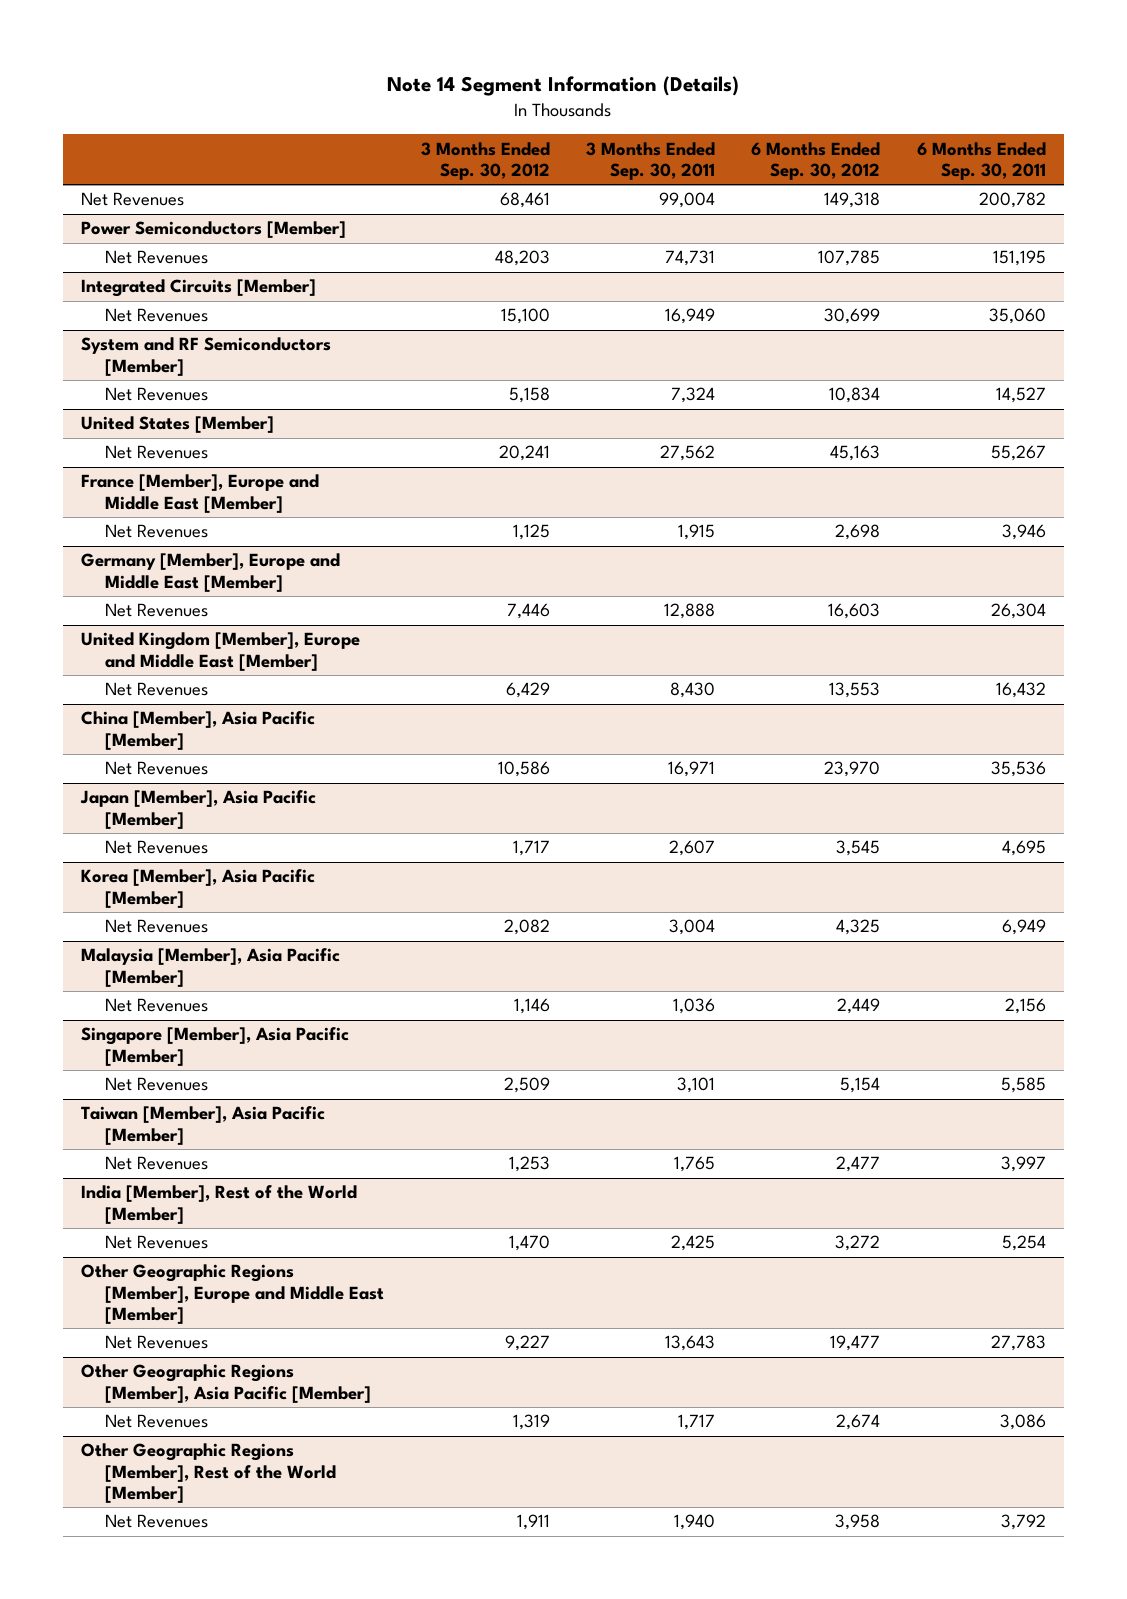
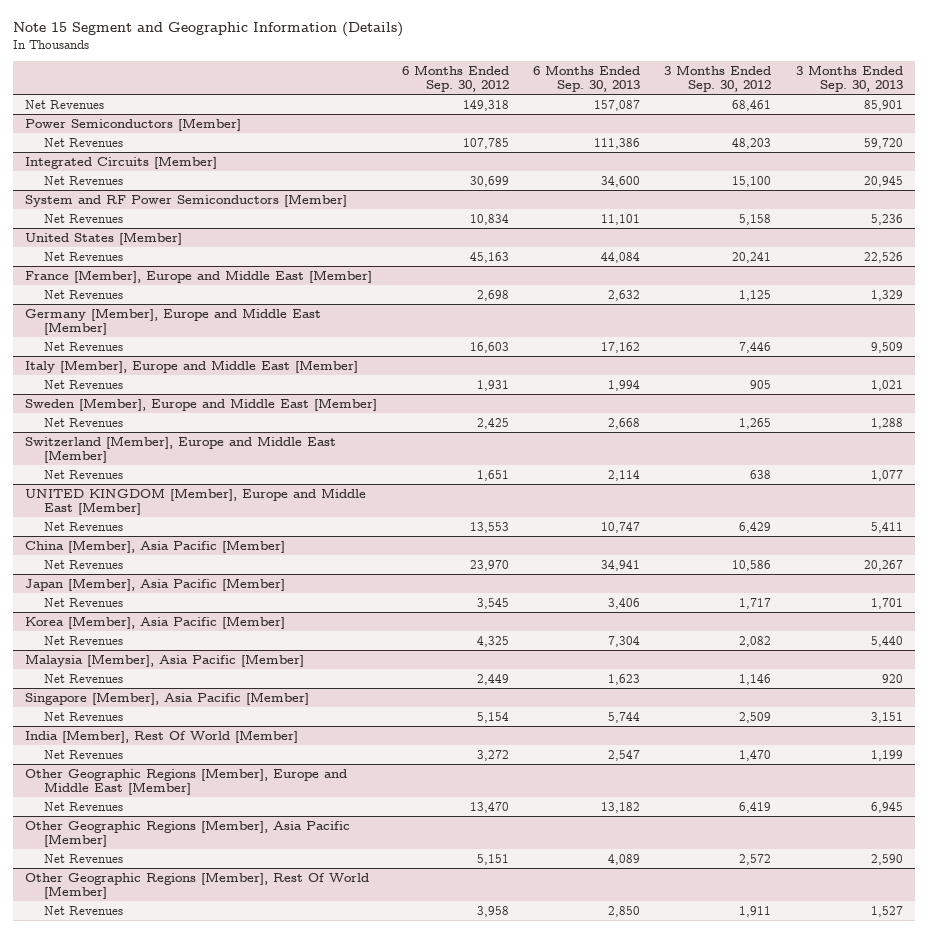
- Note 14 Segment Information (Details)
+ Note 15 Segment and Geographic Information (Details)
- | 3 Months Ended Sep. 30, 2012 | 3 Months Ended Sep. 30, 2011 | 6 Months Ended Sep. 30, 2012 | 6 Months Ended Sep. 30, 2011
+ | 6 Months Ended Sep. 30, 2012 | 6 Months Ended Sep. 30, 2013 | 3 Months Ended Sep. 30, 2012 | 3 Months Ended Sep. 30, 2013
- System and RF Semiconductors [Member]
+ System and RF Power Semiconductors [Member]
- United Kingdom [Member], Europe and Middle East [Member]
+ Italy [Member], Europe and Middle East [Member]
+ Net Revenues | 1,931 | 1,994 | 905 | 1,021
+ Sweden [Member], Europe and Middle East [Member]
+ Net Revenues | 2,425 | 2,668 | 1,265 | 1,288
+ Switzerland [Member], Europe and Middle East [Member]
+ Net Revenues | 1,651 | 2,114 | 638 | 1,077
+ UNITED KINGDOM [Member], Europe and Middle East [Member]
- Taiwan [Member], Asia Pacific [Member]
- Net Revenues | 1,253 | 1,765 | 2,477 | 3,997
- India [Member], Rest of the World [Member]
+ India [Member], Rest Of World [Member]
@ Other Geographic Regions [Member], Europe and Middle East [Member]
- Net Revenues | 9,227 | 13,643 | 19,477 | 27,783
+ Net Revenues | 13,470 | 13,182 | 6,419 | 6,945
@ Other Geographic Regions [Member], Asia Pacific [Member]
- Net Revenues | 1,319 | 1,717 | 2,674 | 3,086
- Other Geographic Regions [Member], Rest of the World [Member]
@ Other Geographic Regions [Member], Asia Pacific [Member]
+ Net Revenues | 5,151 | 4,089 | 2,572 | 2,590
+ Other Geographic Regions [Member], Rest Of World [Member]

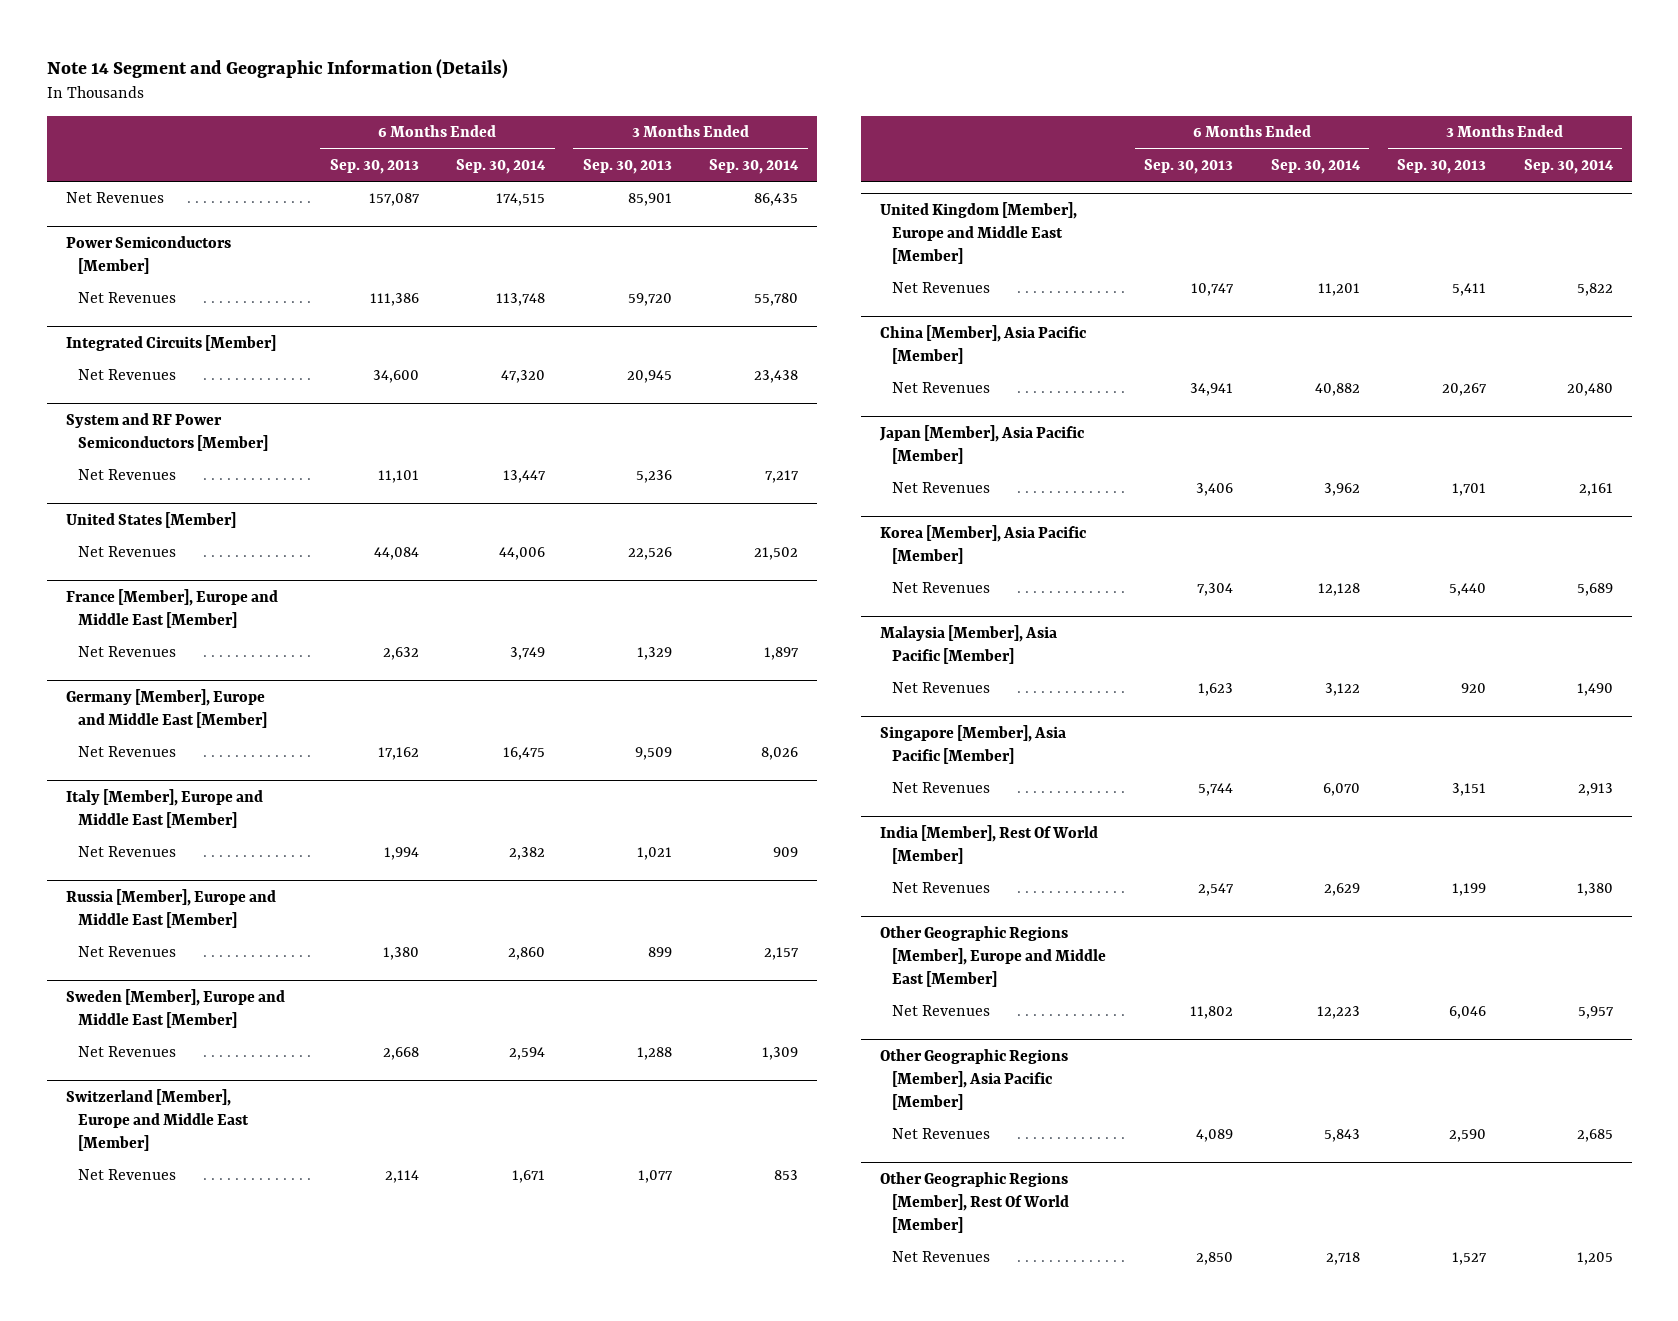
- Note 15 Segment and Geographic Information (Details)
+ Note 14 Segment and Geographic Information (Details)
- | 6 Months Ended Sep. 30, 2012 | 6 Months Ended Sep. 30, 2013 | 3 Months Ended Sep. 30, 2012 | 3 Months Ended Sep. 30, 2013
+ | 6 Months Ended Sep. 30, 2013 | 6 Months Ended Sep. 30, 2014 | 3 Months Ended Sep. 30, 2013 | 3 Months Ended Sep. 30, 2014
+ Russia [Member], Europe and Middle East [Member]
+ Net Revenues | 1,380 | 2,860 | 899 | 2,157
- UNITED KINGDOM [Member], Europe and Middle East [Member]
+ United Kingdom [Member], Europe and Middle East [Member]
@ Other Geographic Regions [Member], Europe and Middle East [Member]
- Net Revenues | 13,470 | 13,182 | 6,419 | 6,945
+ Net Revenues | 11,802 | 12,223 | 6,046 | 5,957

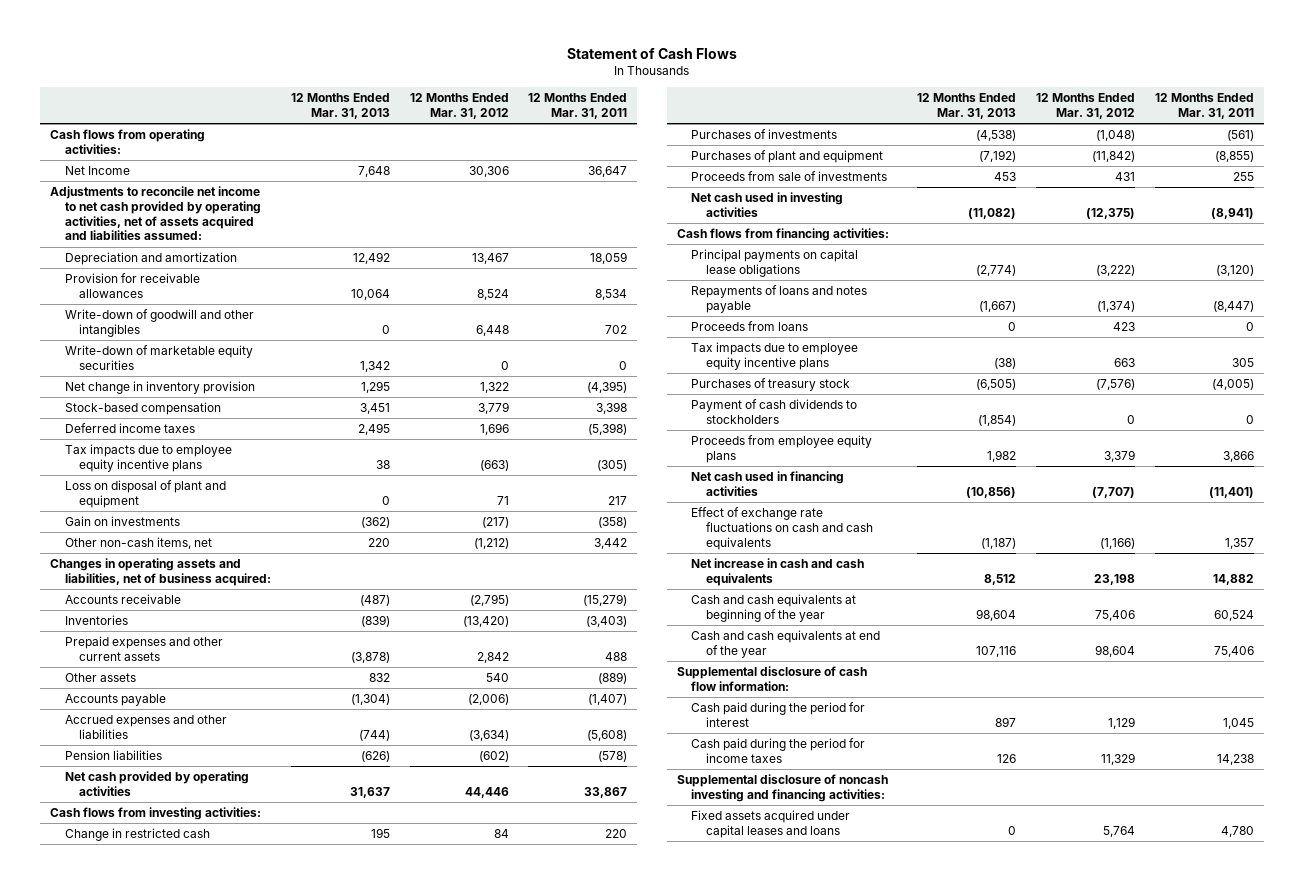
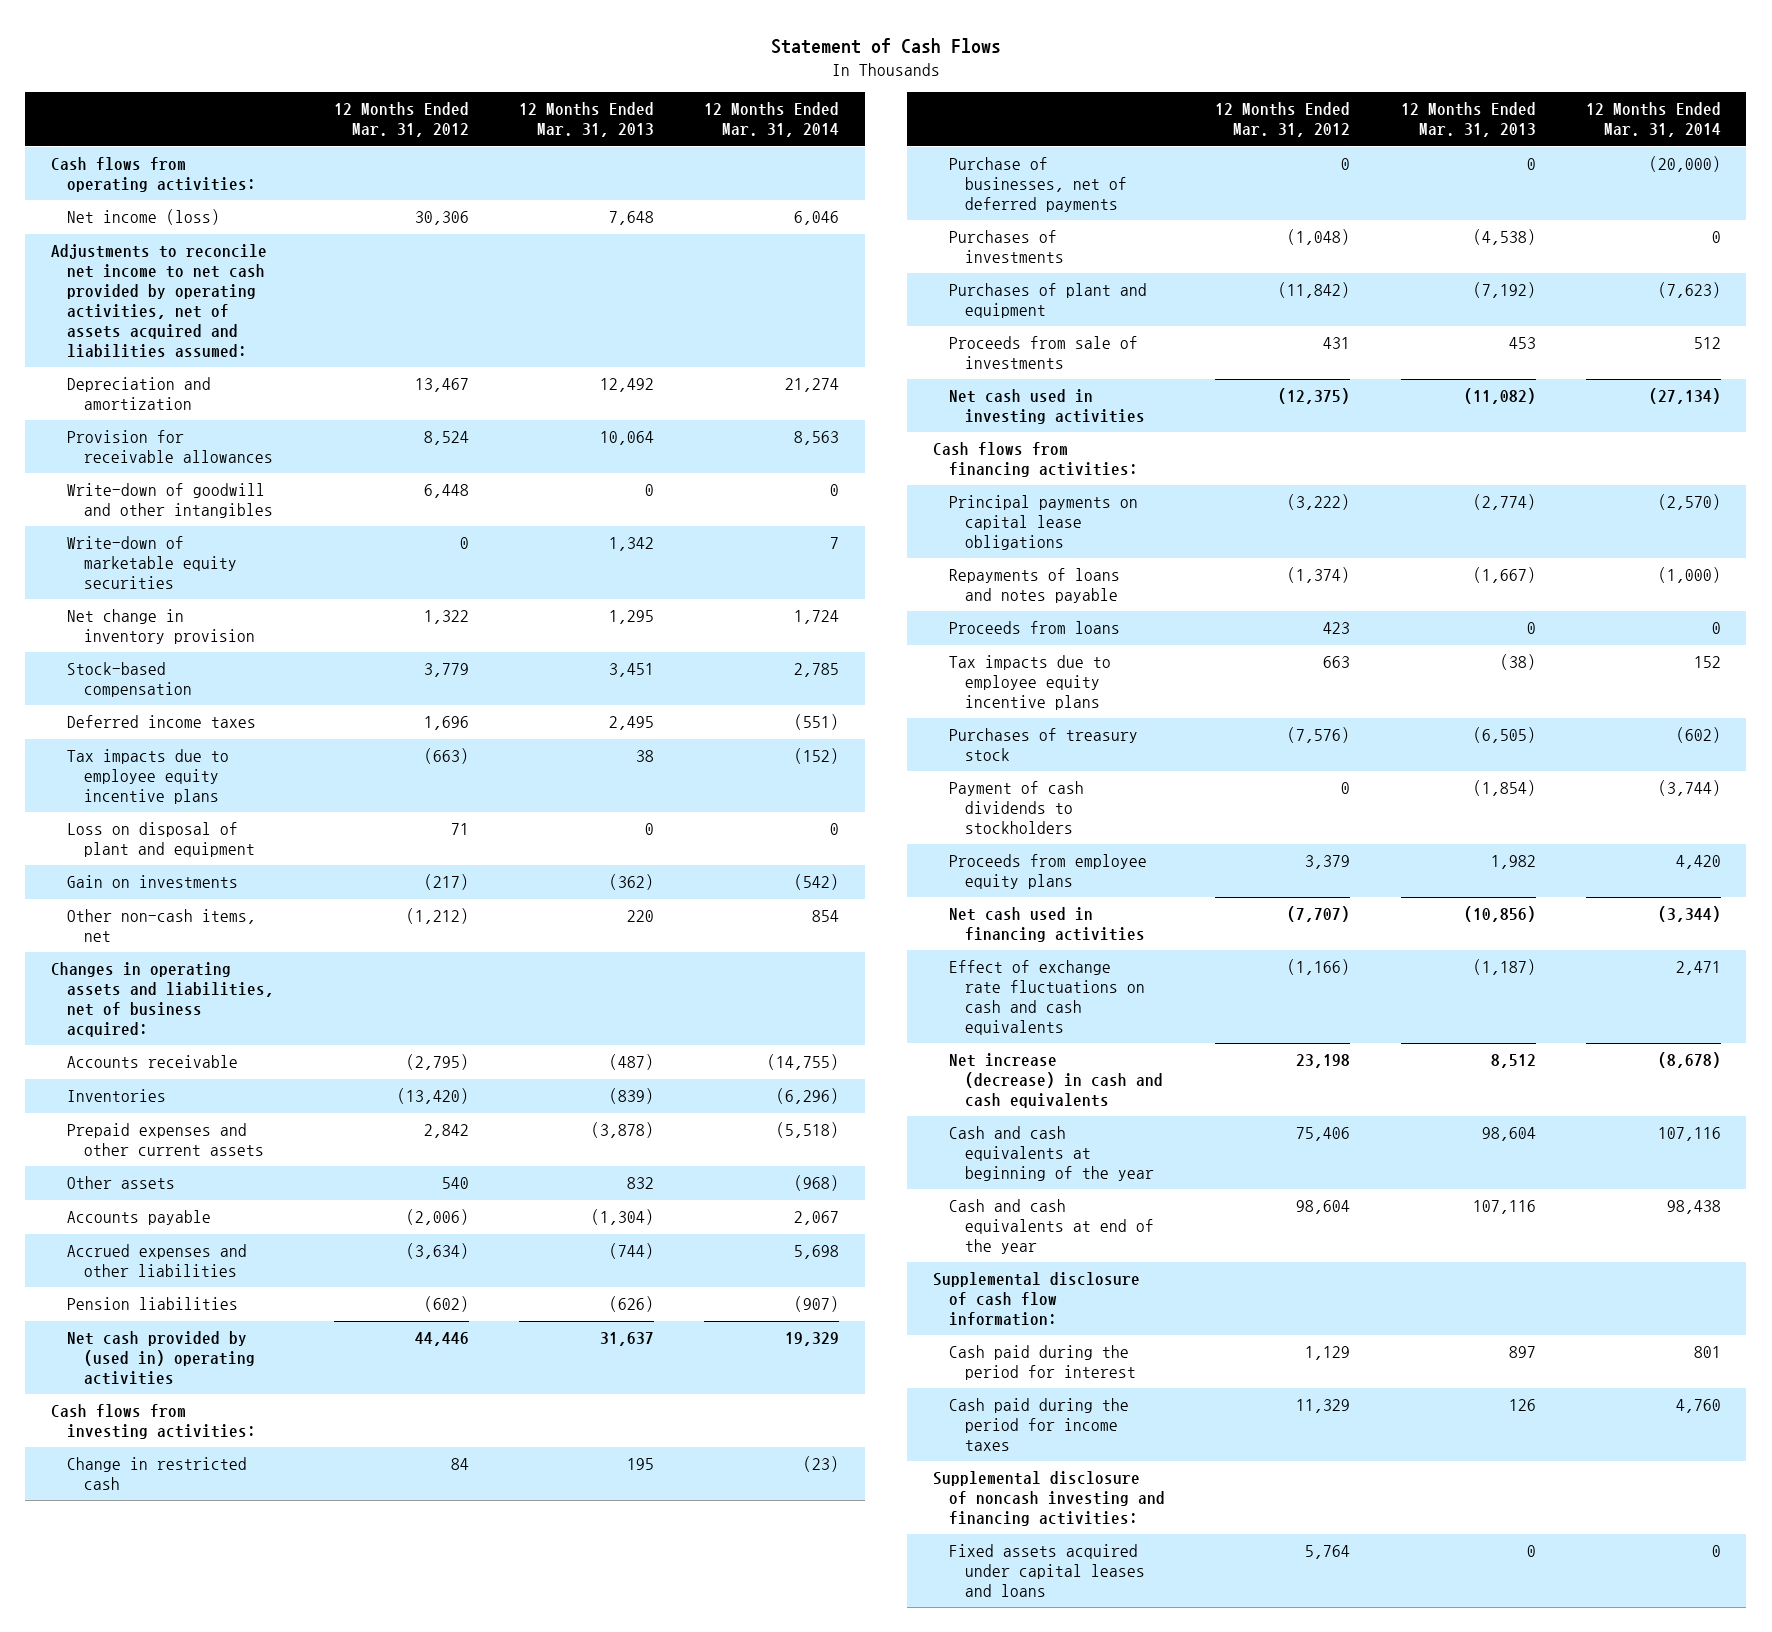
- | 12 Months Ended Mar. 31, 2013 | 12 Months Ended Mar. 31, 2012 | 12 Months Ended Mar. 31, 2011
+ | 12 Months Ended Mar. 31, 2012 | 12 Months Ended Mar. 31, 2013 | 12 Months Ended Mar. 31, 2014
- Net Income | 7,648 | 30,306 | 36,647
+ Net income (loss) | 30,306 | 7,648 | 6,046
- Net cash provided by operating activities | 31,637 | 44,446 | 33,867
+ Net cash provided by (used in) operating activities | 44,446 | 31,637 | 19,329
+ Purchase of businesses, net of deferred payments | 0 | 0 | (20,000)
- Net increase in cash and cash equivalents | 8,512 | 23,198 | 14,882
+ Net increase (decrease) in cash and cash equivalents | 23,198 | 8,512 | (8,678)

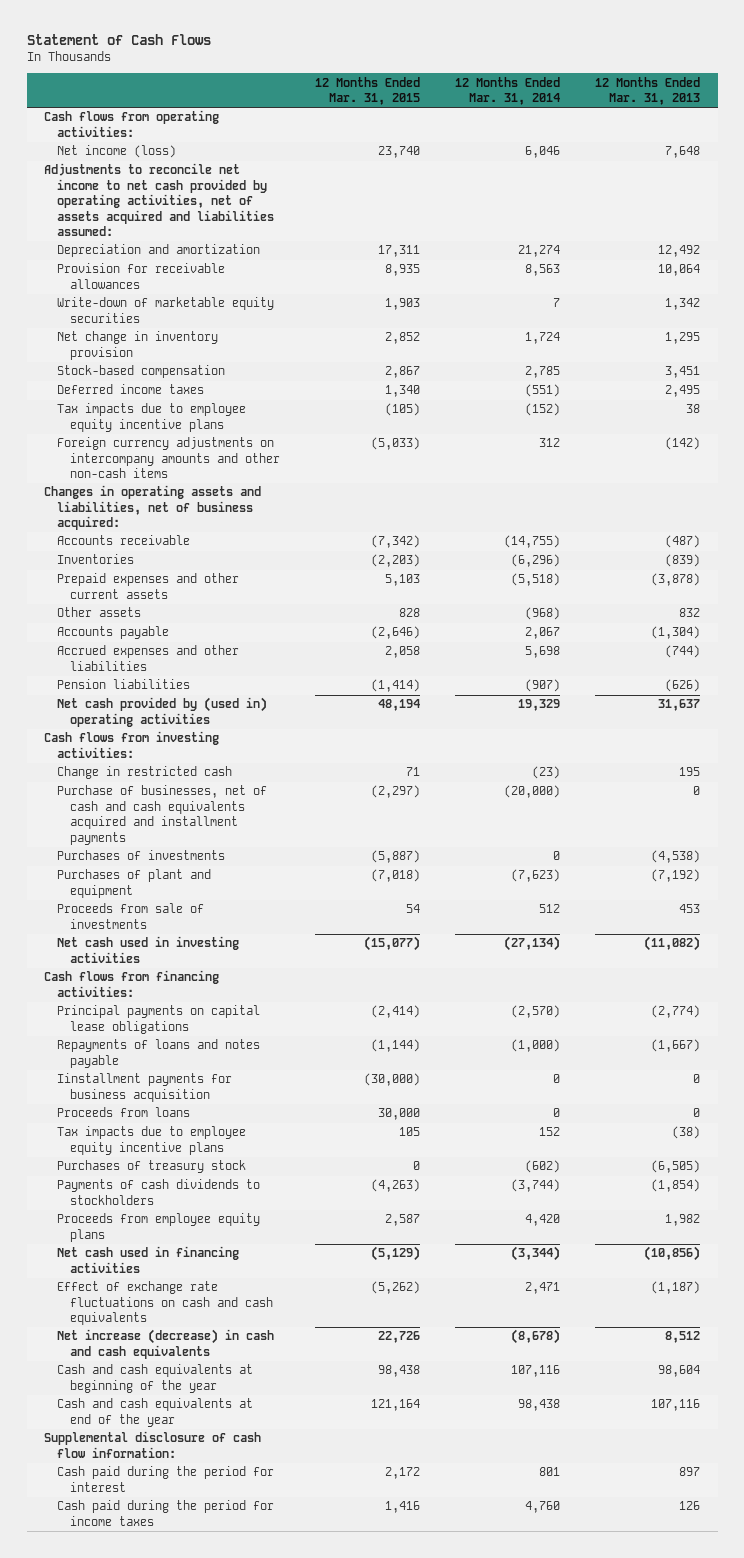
- | 12 Months Ended Mar. 31, 2012 | 12 Months Ended Mar. 31, 2013 | 12 Months Ended Mar. 31, 2014
+ | 12 Months Ended Mar. 31, 2015 | 12 Months Ended Mar. 31, 2014 | 12 Months Ended Mar. 31, 2013
- Write-down of goodwill and other intangibles | 6,448 | 0 | 0
- Loss on disposal of plant and equipment | 71 | 0 | 0
- Gain on investments | (217) | (362) | (542)
- Other non-cash items, net | (1,212) | 220 | 854
+ Foreign currency adjustments on intercompany amounts and other non-cash items | (5,033) | 312 | (142)
- Purchase of businesses, net of deferred payments | 0 | 0 | (20,000)
+ Purchase of businesses, net of cash and cash equivalents acquired and installment payments | (2,297) | (20,000) | 0
+ Iinstallment payments for business acquisition | (30,000) | 0 | 0
- Payment of cash dividends to stockholders | 0 | (1,854) | (3,744)
+ Payments of cash dividends to stockholders | (4,263) | (3,744) | (1,854)
- Supplemental disclosure of noncash investing and financing activities:
- Fixed assets acquired under capital leases and loans | 5,764 | 0 | 0

